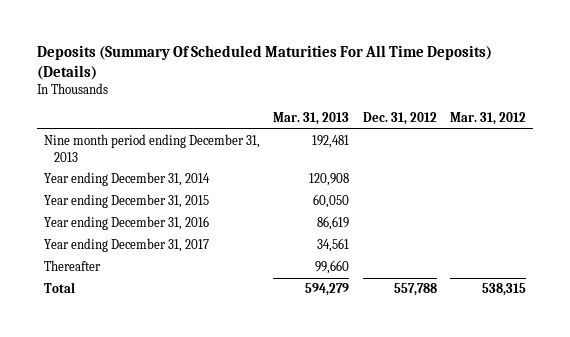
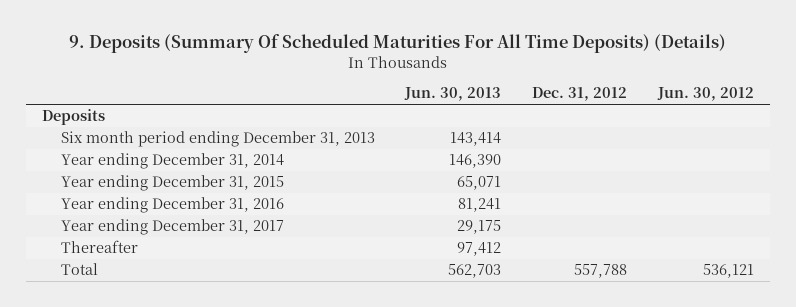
- Deposits (Summary Of Scheduled Maturities For All Time Deposits) (Details)
+ 9. Deposits (Summary Of Scheduled Maturities For All Time Deposits) (Details)
- | Mar. 31, 2013 | Dec. 31, 2012 | Mar. 31, 2012
+ | Jun. 30, 2013 | Dec. 31, 2012 | Jun. 30, 2012
- Nine month period ending December 31, 2013 | 192,481 | |
+ Deposits
+ Six month period ending December 31, 2013 | 143,414 | |

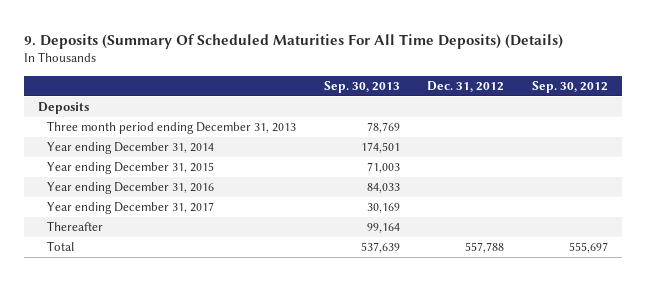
- | Jun. 30, 2013 | Dec. 31, 2012 | Jun. 30, 2012
+ | Sep. 30, 2013 | Dec. 31, 2012 | Sep. 30, 2012
- Six month period ending December 31, 2013 | 143,414 | |
+ Three month period ending December 31, 2013 | 78,769 | |

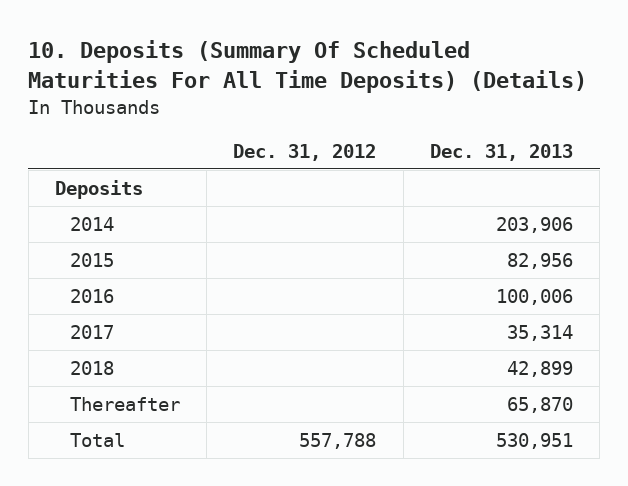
- 9. Deposits (Summary Of Scheduled Maturities For All Time Deposits) (Details)
+ 10. Deposits (Summary Of Scheduled Maturities For All Time Deposits) (Details)
- | Sep. 30, 2013 | Dec. 31, 2012 | Sep. 30, 2012
+ | Dec. 31, 2012 | Dec. 31, 2013
- Three month period ending December 31, 2013 | 78,769 | |
- Year ending December 31, 2014 | 174,501 | |
- Year ending December 31, 2015 | 71,003 | |
- Year ending December 31, 2016 | 84,033 | |
- Year ending December 31, 2017 | 30,169 | |
+ 2014 | | 203,906
+ 2015 | | 82,956
+ 2016 | | 100,006
+ 2017 | | 35,314
+ 2018 | | 42,899

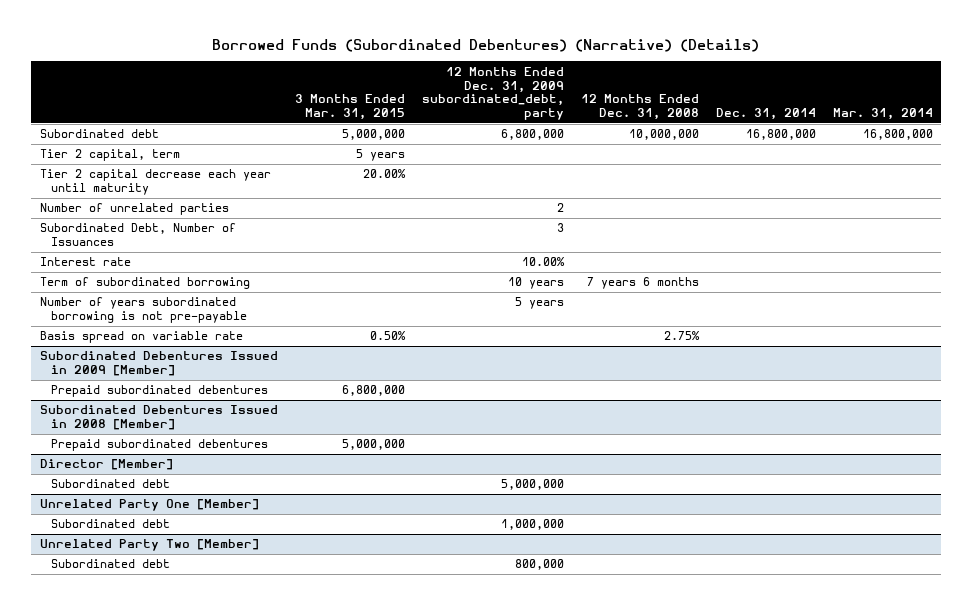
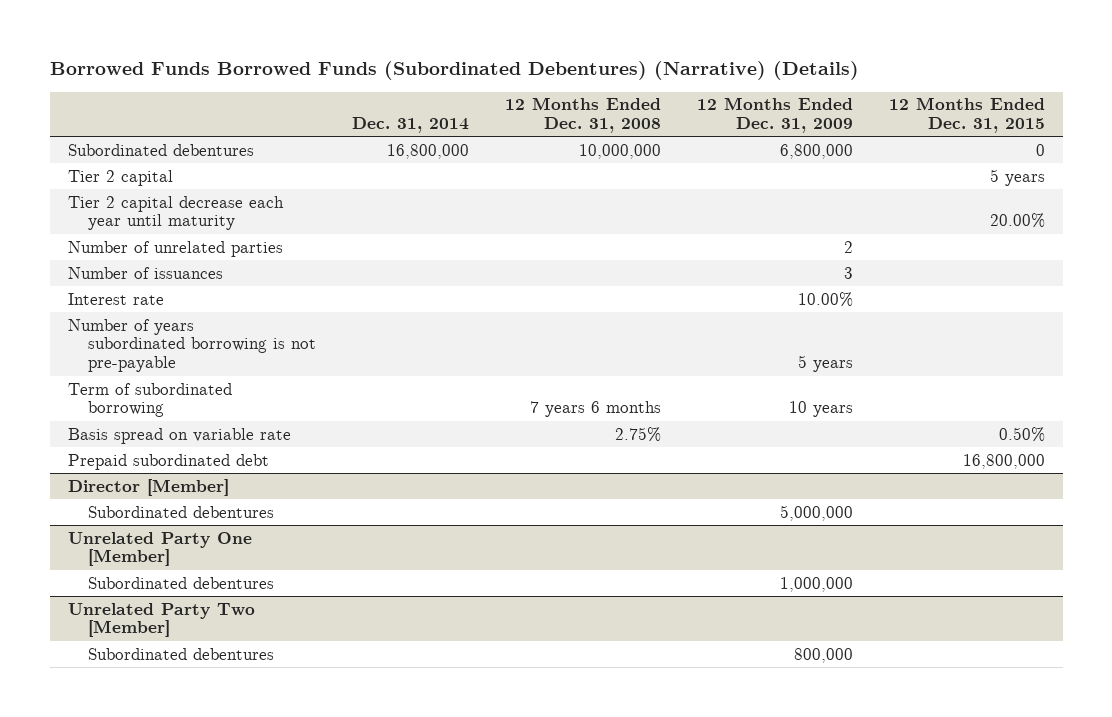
- Borrowed Funds (Subordinated Debentures) (Narrative) (Details)
+ Borrowed Funds Borrowed Funds (Subordinated Debentures) (Narrative) (Details)
- | 3 Months Ended Mar. 31, 2015 | 12 Months Ended Dec. 31, 2009 subordinated_debt, party | 12 Months Ended Dec. 31, 2008 | Dec. 31, 2014 | Mar. 31, 2014
+ | Dec. 31, 2014 | 12 Months Ended Dec. 31, 2008 | 12 Months Ended Dec. 31, 2009 | 12 Months Ended Dec. 31, 2015
- Subordinated debt | 5,000,000 | 6,800,000 | 10,000,000 | 16,800,000 | 16,800,000
- Tier 2 capital, term | 5 years | | | |
+ Subordinated debentures | 16,800,000 | 10,000,000 | 6,800,000 | 0
+ Tier 2 capital | | | | 5 years
- Subordinated Debt, Number of Issuances | | 3 | | |
+ Number of issuances | | | 3 |
moved down: Term of subordinated borrowing | | 7 years 6 months | 10 years |
- Subordinated Debentures Issued in 2009 [Member]
- Prepaid subordinated debentures | 6,800,000 | | | |
- Subordinated Debentures Issued in 2008 [Member]
- Prepaid subordinated debentures | 5,000,000 | | | |
+ Prepaid subordinated debt | | | | 16,800,000
@ Director [Member]
- Subordinated debt | | 5,000,000 | | |
+ Subordinated debentures | | | 5,000,000 |
@ Unrelated Party One [Member]
- Subordinated debt | | 1,000,000 | | |
+ Subordinated debentures | | | 1,000,000 |
@ Unrelated Party Two [Member]
- Subordinated debt | | 800,000 | | |
+ Subordinated debentures | | | 800,000 |

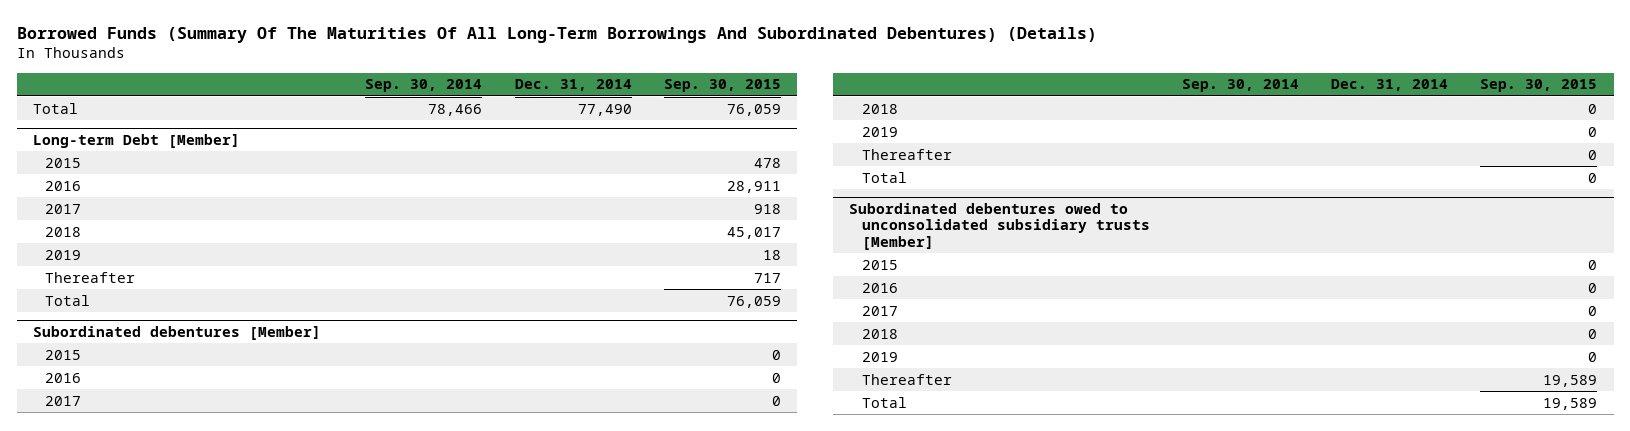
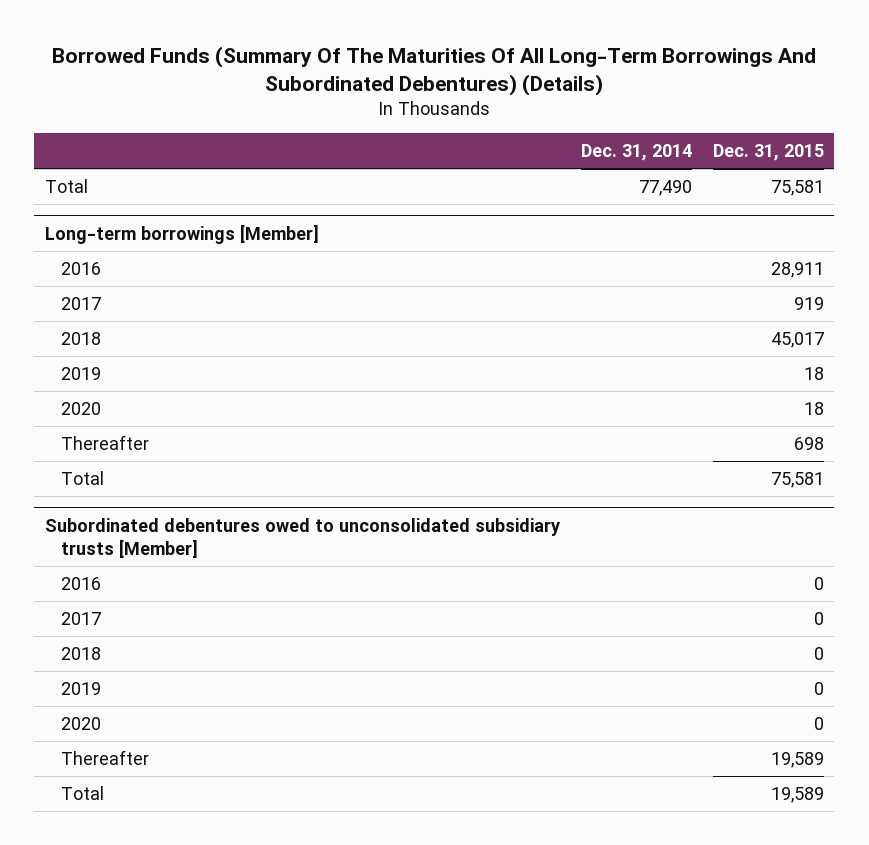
- | Sep. 30, 2014 | Dec. 31, 2014 | Sep. 30, 2015
+ | Dec. 31, 2014 | Dec. 31, 2015
- Long-term Debt [Member]
- 2015 | | | 478
+ Long-term borrowings [Member]
+ 2020 | | 18
- Subordinated debentures [Member]
- 2015 | | | 0
- 2016 | | | 0
- 2017 | | | 0
- 2018 | | | 0
- 2019 | | | 0
- Thereafter | | | 0
- Total | | | 0
@ Subordinated debentures owed to unconsolidated subsidiary trusts [Member]
- 2015 | | | 0
+ 2020 | | 0

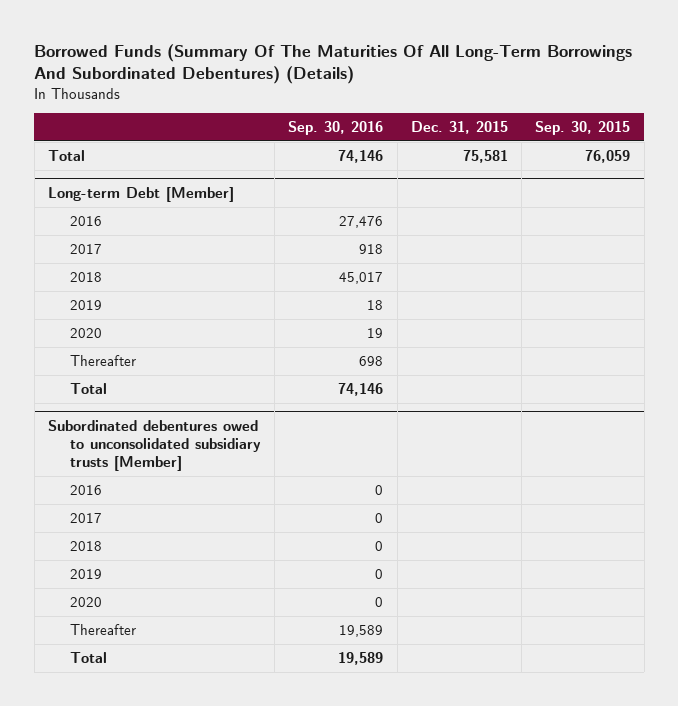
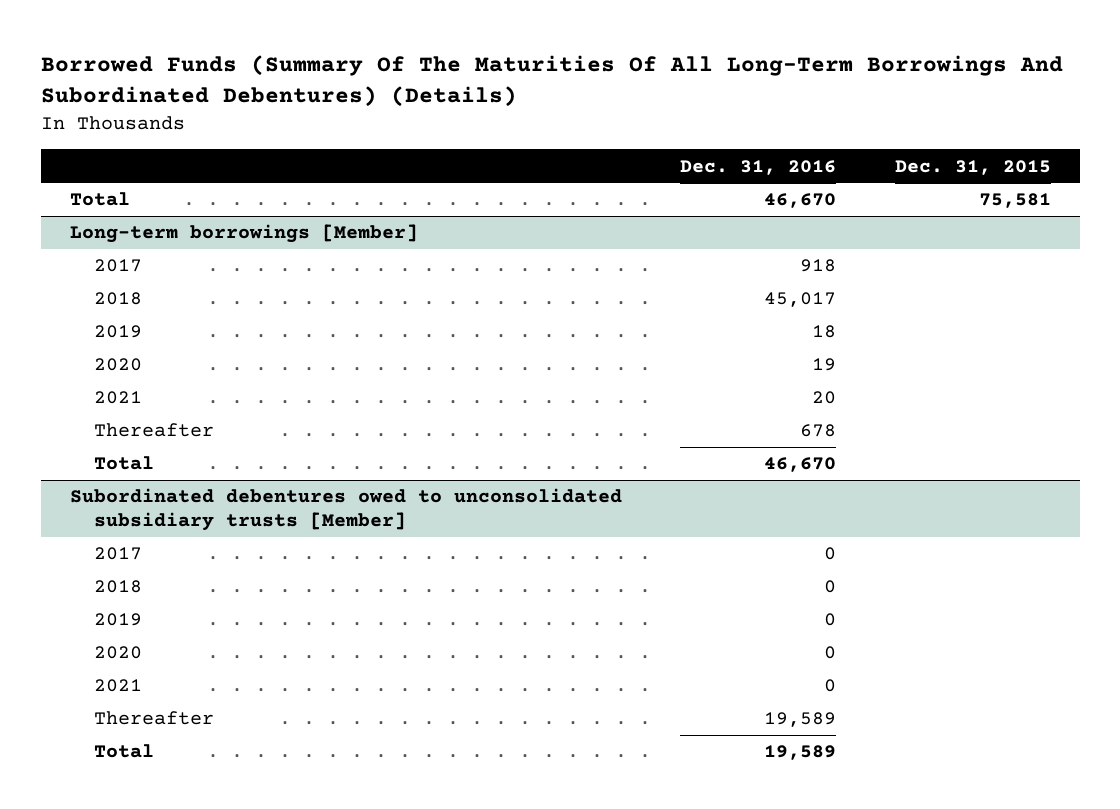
- | Sep. 30, 2016 | Dec. 31, 2015 | Sep. 30, 2015
+ | Dec. 31, 2016 | Dec. 31, 2015
- Long-term Debt [Member]
- 2016 | 27,476 | |
+ Long-term borrowings [Member]
+ 2021 | 20 |
@ Subordinated debentures owed to unconsolidated subsidiary trusts [Member]
- 2016 | 0 | |
+ 2021 | 0 |

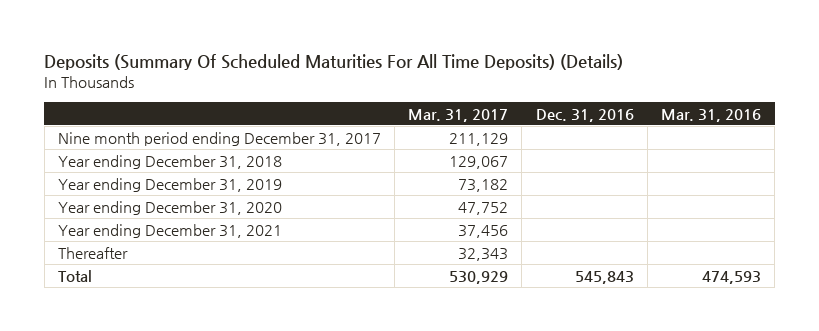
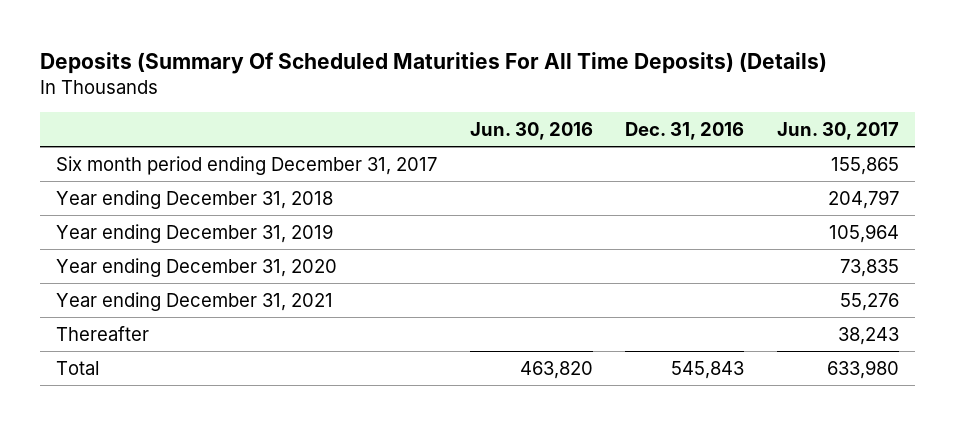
- | Mar. 31, 2017 | Dec. 31, 2016 | Mar. 31, 2016
+ | Jun. 30, 2016 | Dec. 31, 2016 | Jun. 30, 2017
- Nine month period ending December 31, 2017 | 211,129 | |
+ Six month period ending December 31, 2017 | | | 155,865

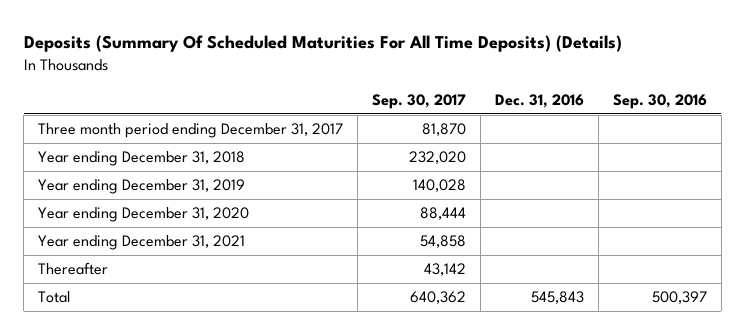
- | Jun. 30, 2016 | Dec. 31, 2016 | Jun. 30, 2017
+ | Sep. 30, 2017 | Dec. 31, 2016 | Sep. 30, 2016
- Six month period ending December 31, 2017 | | | 155,865
+ Three month period ending December 31, 2017 | 81,870 | |

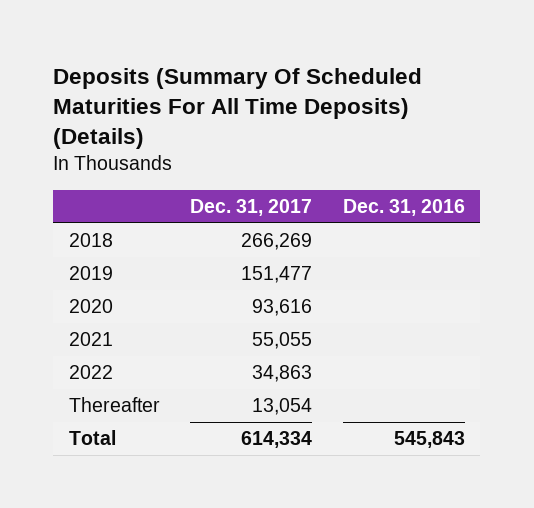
- | Sep. 30, 2017 | Dec. 31, 2016 | Sep. 30, 2016
+ | Dec. 31, 2017 | Dec. 31, 2016
- Three month period ending December 31, 2017 | 81,870 | |
- Year ending December 31, 2018 | 232,020 | |
- Year ending December 31, 2019 | 140,028 | |
- Year ending December 31, 2020 | 88,444 | |
- Year ending December 31, 2021 | 54,858 | |
+ 2018 | 266,269 |
+ 2019 | 151,477 |
+ 2020 | 93,616 |
+ 2021 | 55,055 |
+ 2022 | 34,863 |

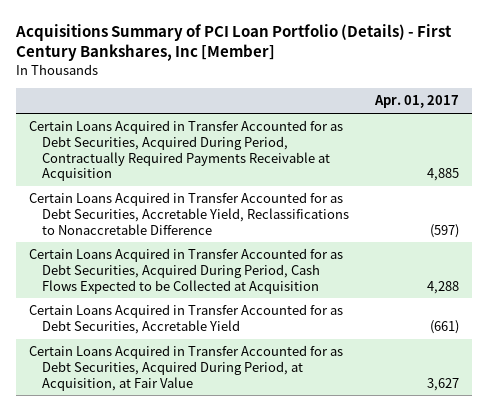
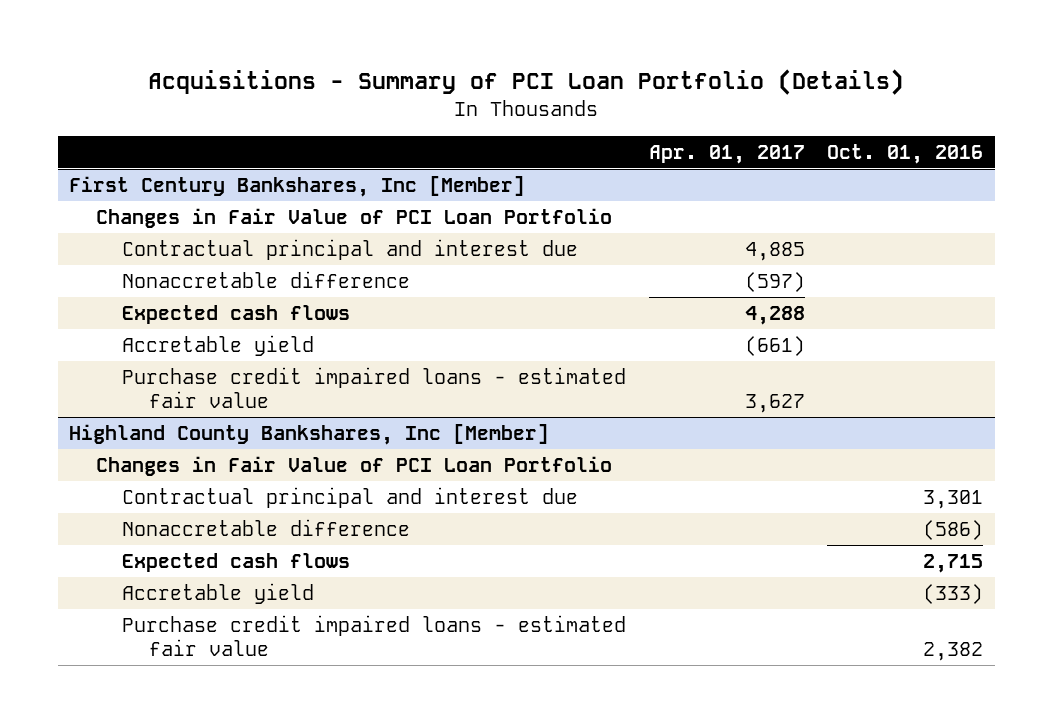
- Acquisitions Summary of PCI Loan Portfolio (Details) - First Century Bankshares, Inc [Member]
+ Acquisitions - Summary of PCI Loan Portfolio (Details)
- | Apr. 01, 2017
+ | Apr. 01, 2017 | Oct. 01, 2016
- Certain Loans Acquired in Transfer Accounted for as Debt Securities, Acquired During Period, Contractually Required Payments Receivable at Acquisition | 4,885
- Certain Loans Acquired in Transfer Accounted for as Debt Securities, Accretable Yield, Reclassifications to Nonaccretable Difference | (597)
- Certain Loans Acquired in Transfer Accounted for as Debt Securities, Acquired During Period, Cash Flows Expected to be Collected at Acquisition | 4,288
- Certain Loans Acquired in Transfer Accounted for as Debt Securities, Accretable Yield | (661)
- Certain Loans Acquired in Transfer Accounted for as Debt Securities, Acquired During Period, at Acquisition, at Fair Value | 3,627
+ First Century Bankshares, Inc [Member]
+ Changes in Fair Value of PCI Loan Portfolio
+ Contractual principal and interest due | 4,885 |
+ Nonaccretable difference | (597) |
+ Expected cash flows | 4,288 |
+ Accretable yield | (661) |
+ Purchase credit impaired loans - estimated fair value | 3,627 |
+ Highland County Bankshares, Inc [Member]
+ Changes in Fair Value of PCI Loan Portfolio
+ Contractual principal and interest due | | 3,301
+ Nonaccretable difference | | (586)
+ Expected cash flows | | 2,715
+ Accretable yield | | (333)
+ Purchase credit impaired loans - estimated fair value | | 2,382

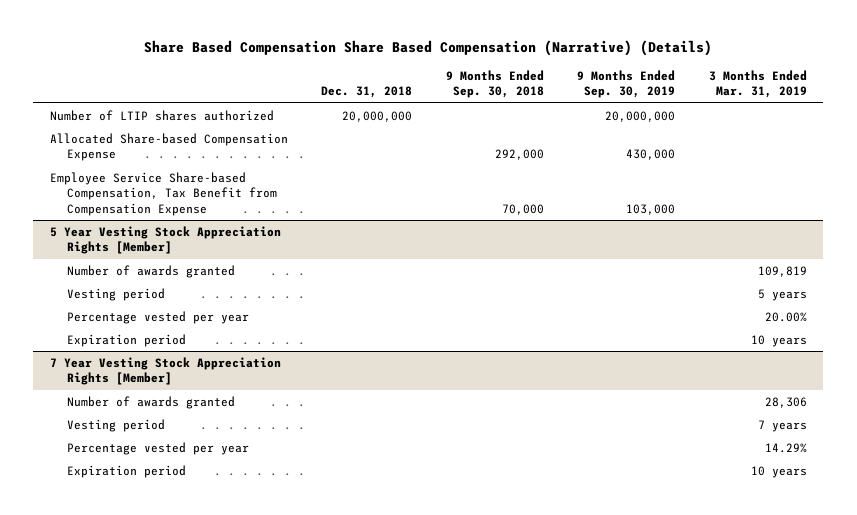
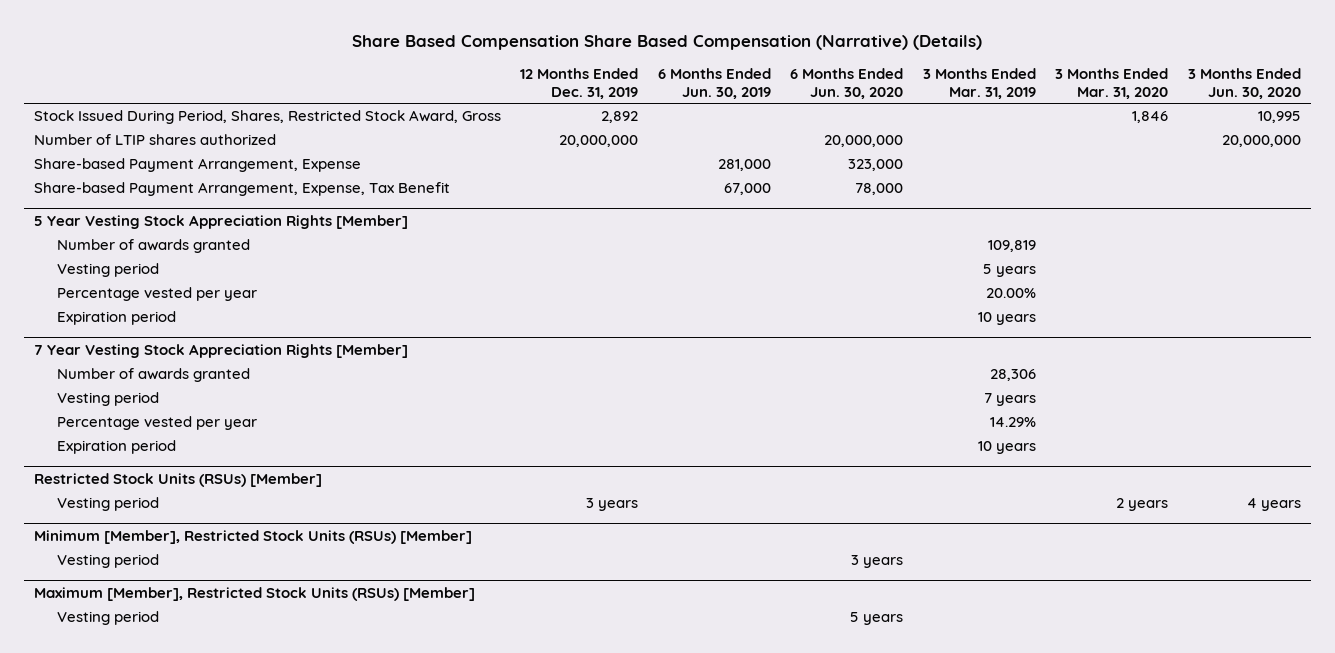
- | Dec. 31, 2018 | 9 Months Ended Sep. 30, 2018 | 9 Months Ended Sep. 30, 2019 | 3 Months Ended Mar. 31, 2019
+ | 12 Months Ended Dec. 31, 2019 | 6 Months Ended Jun. 30, 2019 | 6 Months Ended Jun. 30, 2020 | 3 Months Ended Mar. 31, 2019 | 3 Months Ended Mar. 31, 2020 | 3 Months Ended Jun. 30, 2020
+ Stock Issued During Period, Shares, Restricted Stock Award, Gross | 2,892 | | | | 1,846 | 10,995
- Allocated Share-based Compensation Expense | | 292,000 | 430,000 |
- Employee Service Share-based Compensation, Tax Benefit from Compensation Expense | | 70,000 | 103,000 |
+ Share-based Payment Arrangement, Expense | | 281,000 | 323,000 | | |
+ Share-based Payment Arrangement, Expense, Tax Benefit | | 67,000 | 78,000 | | |
+ Restricted Stock Units (RSUs) [Member]
+ Vesting period | 3 years | | | | 2 years | 4 years
+ Minimum [Member], Restricted Stock Units (RSUs) [Member]
+ Vesting period | | | 3 years | | |
+ Maximum [Member], Restricted Stock Units (RSUs) [Member]
+ Vesting period | | | 5 years | | |

